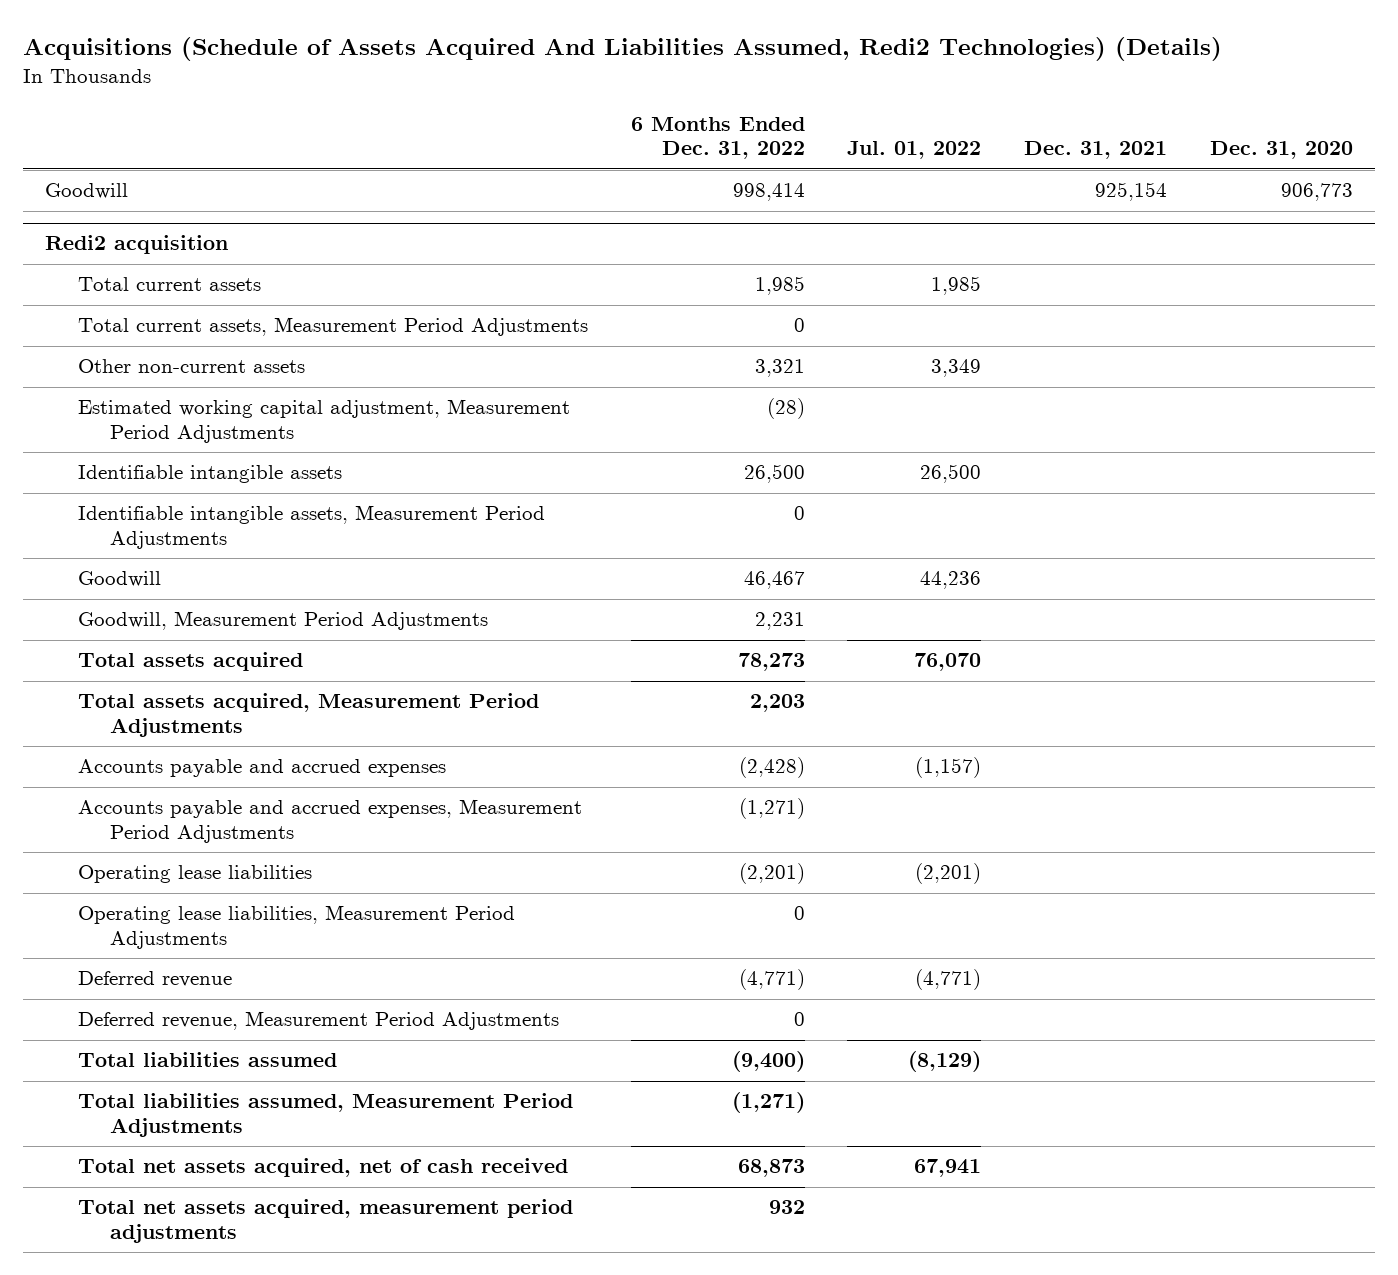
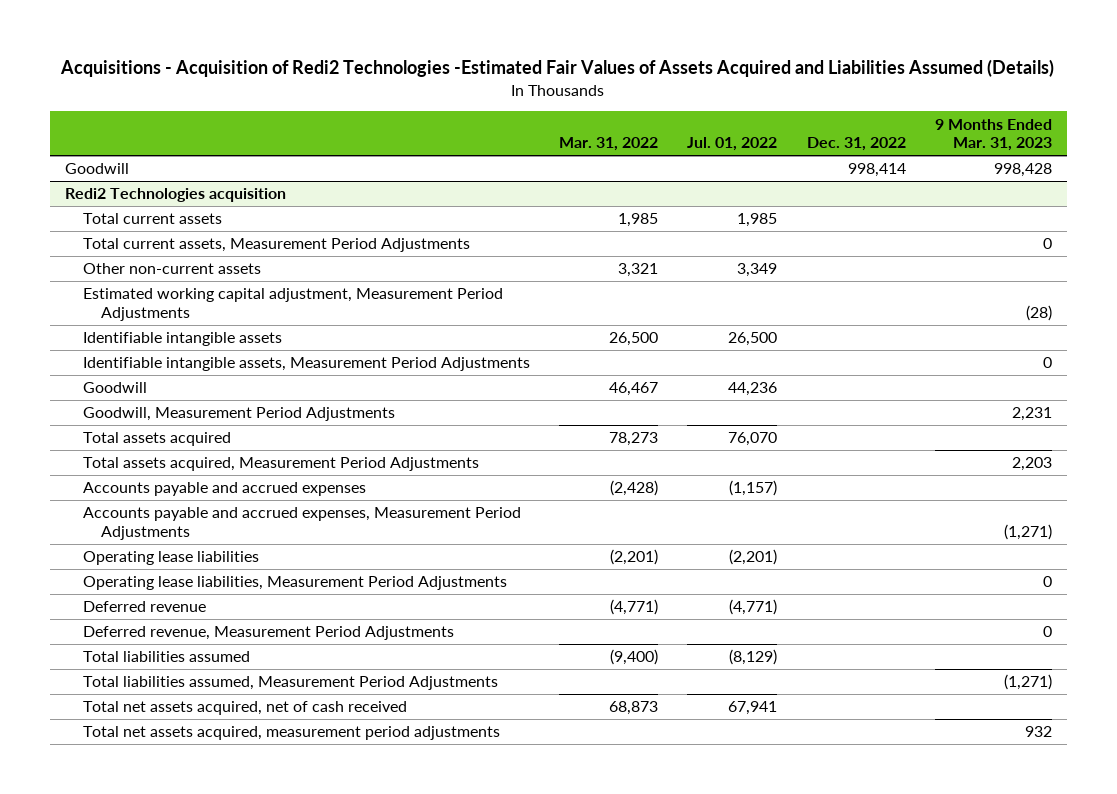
- Acquisitions (Schedule of Assets Acquired And Liabilities Assumed, Redi2 Technologies) (Details)
+ Acquisitions - Acquisition of Redi2 Technologies -Estimated Fair Values of Assets Acquired and Liabilities Assumed (Details)
- | 6 Months Ended Dec. 31, 2022 | Jul. 01, 2022 | Dec. 31, 2021 | Dec. 31, 2020
+ | Mar. 31, 2022 | Jul. 01, 2022 | Dec. 31, 2022 | 9 Months Ended Mar. 31, 2023
- Redi2 acquisition
+ Redi2 Technologies acquisition

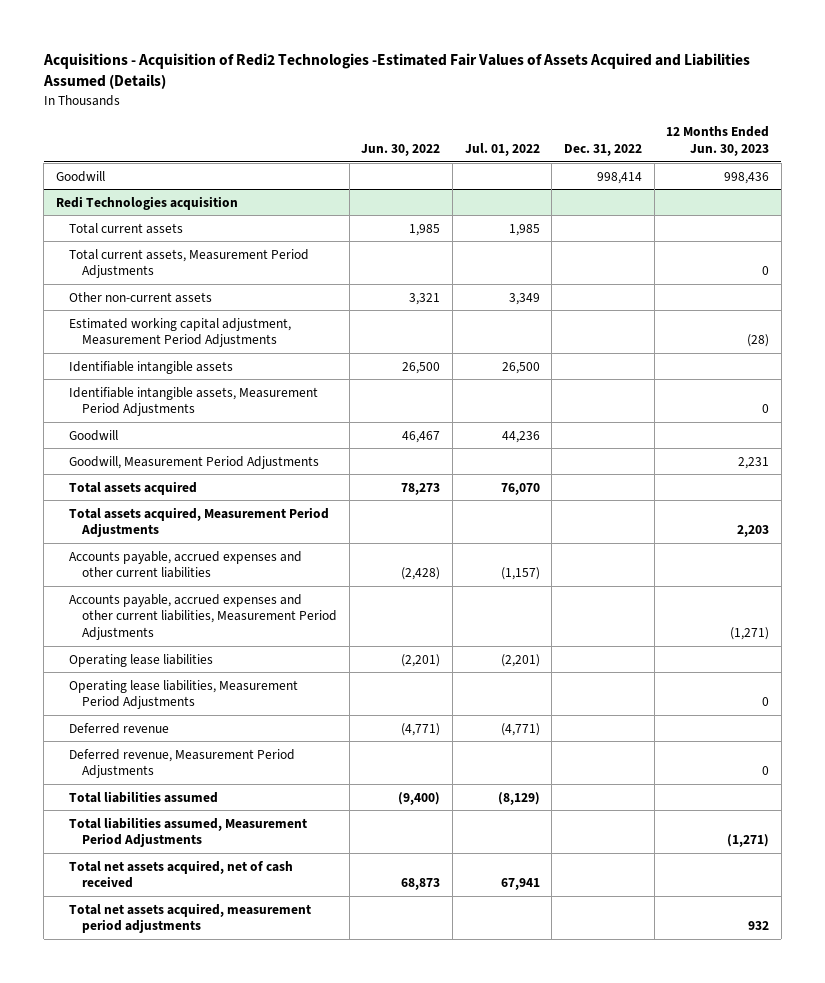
- | Mar. 31, 2022 | Jul. 01, 2022 | Dec. 31, 2022 | 9 Months Ended Mar. 31, 2023
+ | Jun. 30, 2022 | Jul. 01, 2022 | Dec. 31, 2022 | 12 Months Ended Jun. 30, 2023
- Redi2 Technologies acquisition
+ Redi Technologies acquisition
- Accounts payable and accrued expenses | (2,428) | (1,157) | |
- Accounts payable and accrued expenses, Measurement Period Adjustments | | | | (1,271)
+ Accounts payable, accrued expenses and other current liabilities | (2,428) | (1,157) | |
+ Accounts payable, accrued expenses and other current liabilities, Measurement Period Adjustments | | | | (1,271)

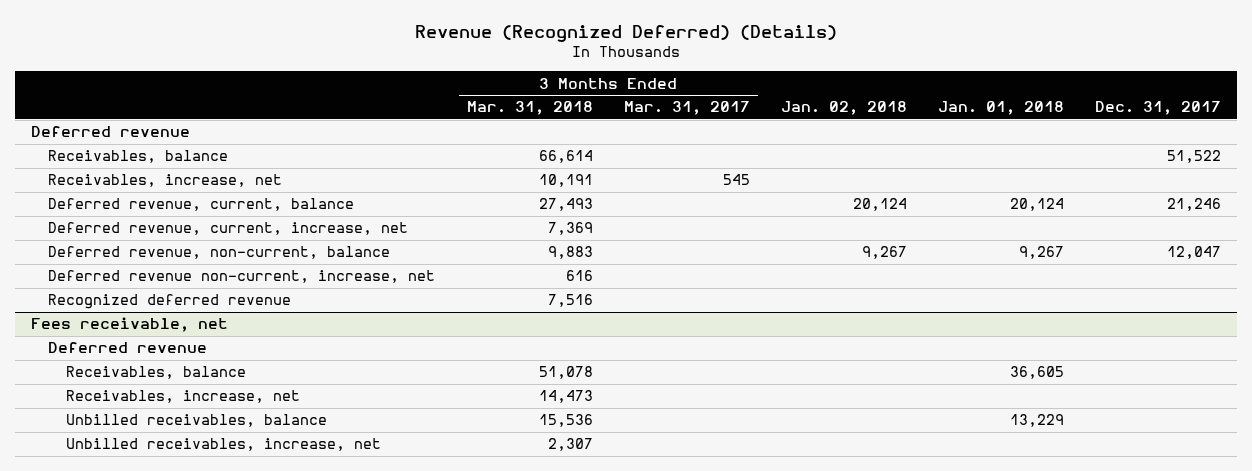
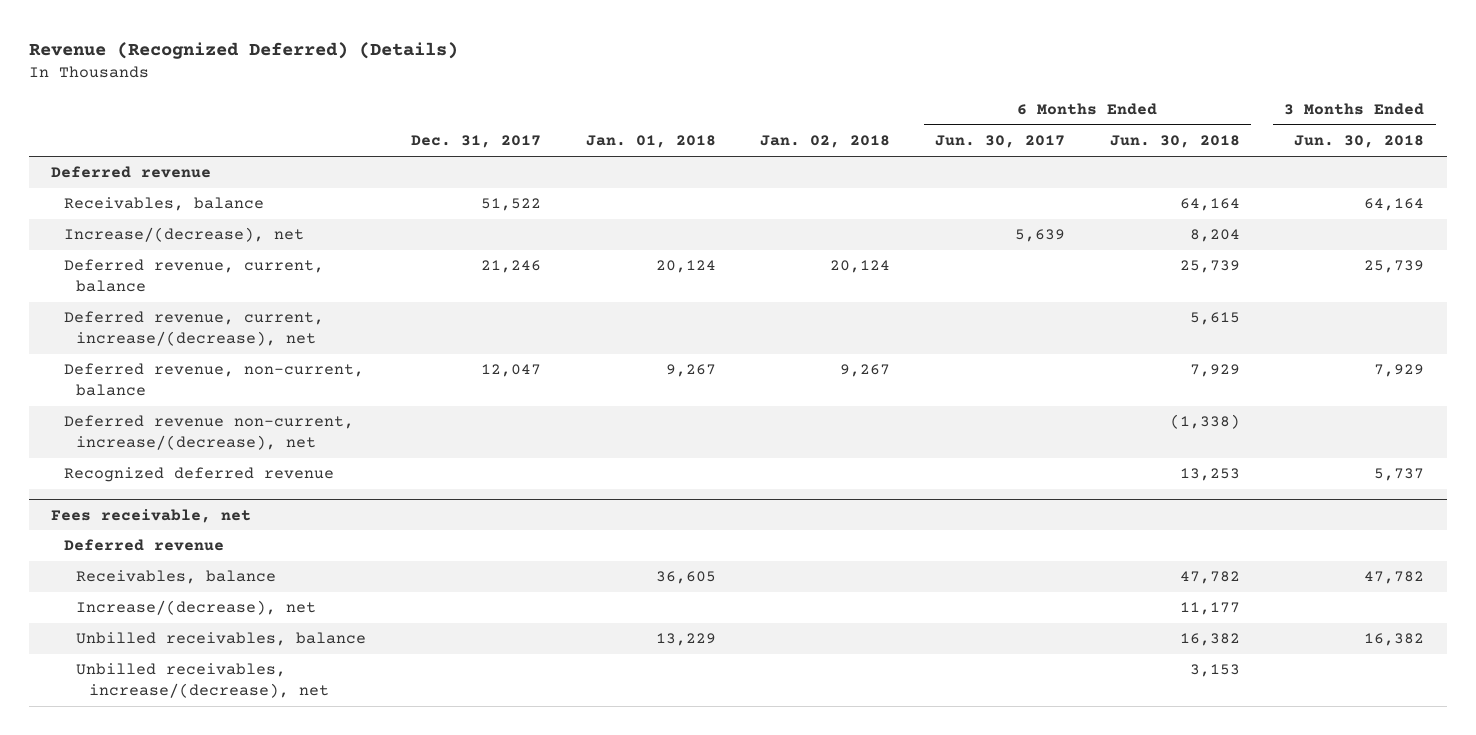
- | 3 Months Ended Mar. 31, 2018 | 3 Months Ended Mar. 31, 2017 | Jan. 02, 2018 | Jan. 01, 2018 | Dec. 31, 2017
+ | Dec. 31, 2017 | Jan. 01, 2018 | Jan. 02, 2018 | 6 Months Ended Jun. 30, 2017 | 6 Months Ended Jun. 30, 2018 | 3 Months Ended Jun. 30, 2018
- Receivables, increase, net | 10,191 | 545 | | |
+ Increase/(decrease), net | | | | 5,639 | 8,204 |
- Deferred revenue, current, increase, net | 7,369 | | | |
+ Deferred revenue, current, increase/(decrease), net | | | | | 5,615 |
- Deferred revenue non-current, increase, net | 616 | | | |
+ Deferred revenue non-current, increase/(decrease), net | | | | | (1,338) |
@ Fees receivable, net
- Receivables, increase, net | 14,473 | | | |
+ Increase/(decrease), net | | | | | 11,177 |
- Unbilled receivables, increase, net | 2,307 | | | |
+ Unbilled receivables, increase/(decrease), net | | | | | 3,153 |

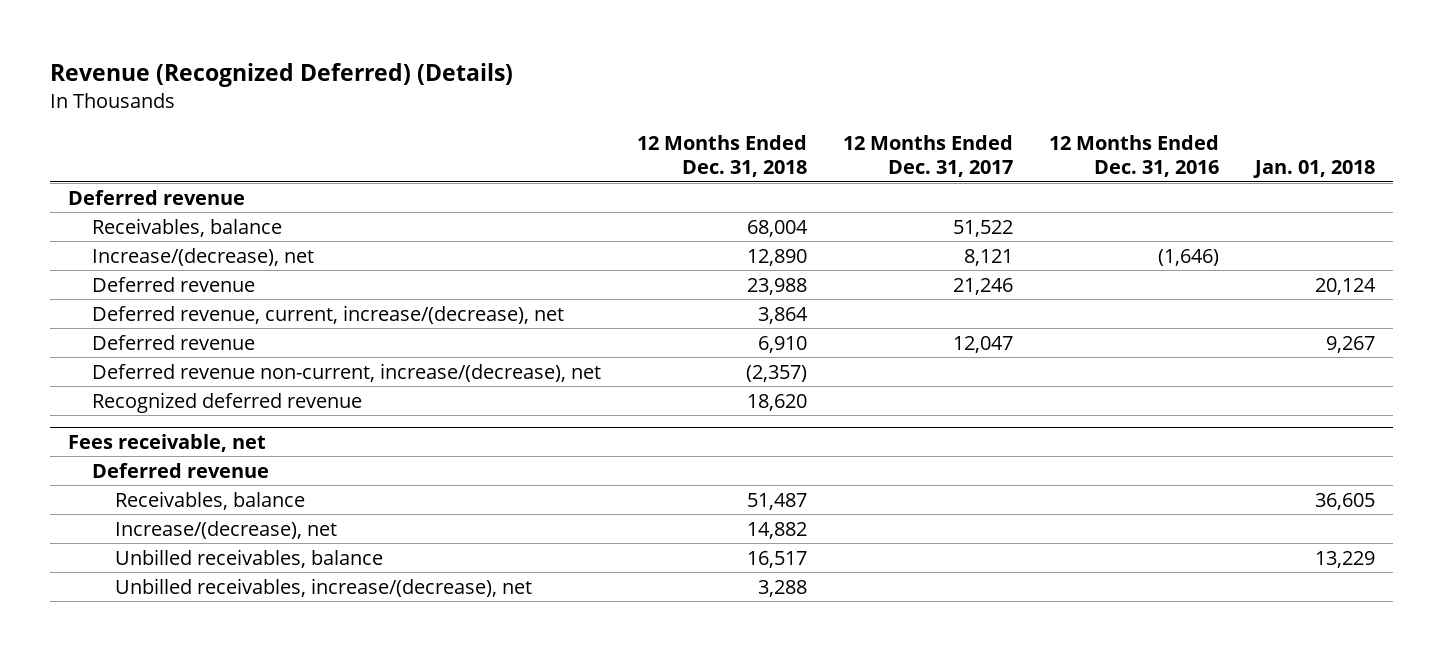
- | Dec. 31, 2017 | Jan. 01, 2018 | Jan. 02, 2018 | 6 Months Ended Jun. 30, 2017 | 6 Months Ended Jun. 30, 2018 | 3 Months Ended Jun. 30, 2018
+ | 12 Months Ended Dec. 31, 2018 | 12 Months Ended Dec. 31, 2017 | 12 Months Ended Dec. 31, 2016 | Jan. 01, 2018
- Deferred revenue, current, balance | 21,246 | 20,124 | 20,124 | | 25,739 | 25,739
+ Deferred revenue | 23,988 | 21,246 | | 20,124
- Deferred revenue, non-current, balance | 12,047 | 9,267 | 9,267 | | 7,929 | 7,929
+ Deferred revenue | 6,910 | 12,047 | | 9,267

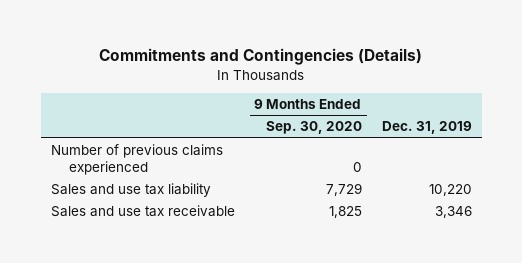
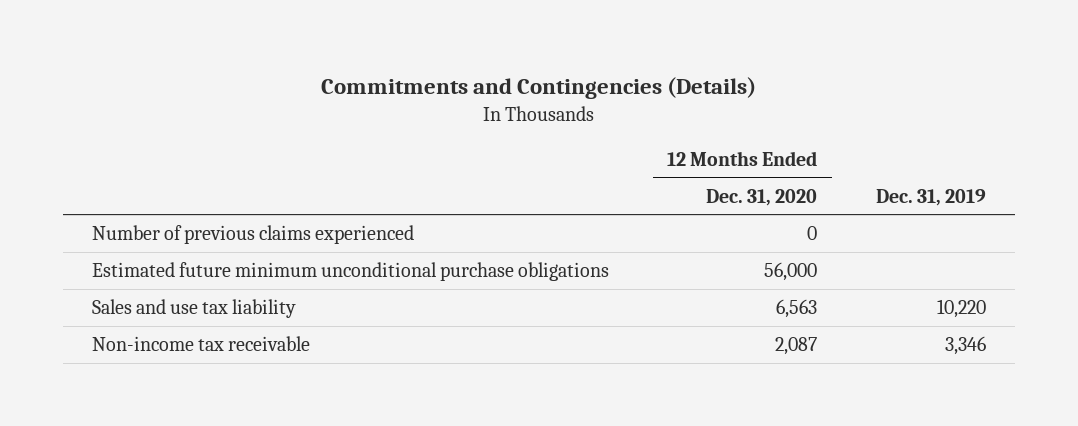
- | 9 Months Ended Sep. 30, 2020 | Dec. 31, 2019
+ | 12 Months Ended Dec. 31, 2020 | Dec. 31, 2019
+ Estimated future minimum unconditional purchase obligations | 56,000 |
- Sales and use tax receivable | 1,825 | 3,346
+ Non-income tax receivable | 2,087 | 3,346

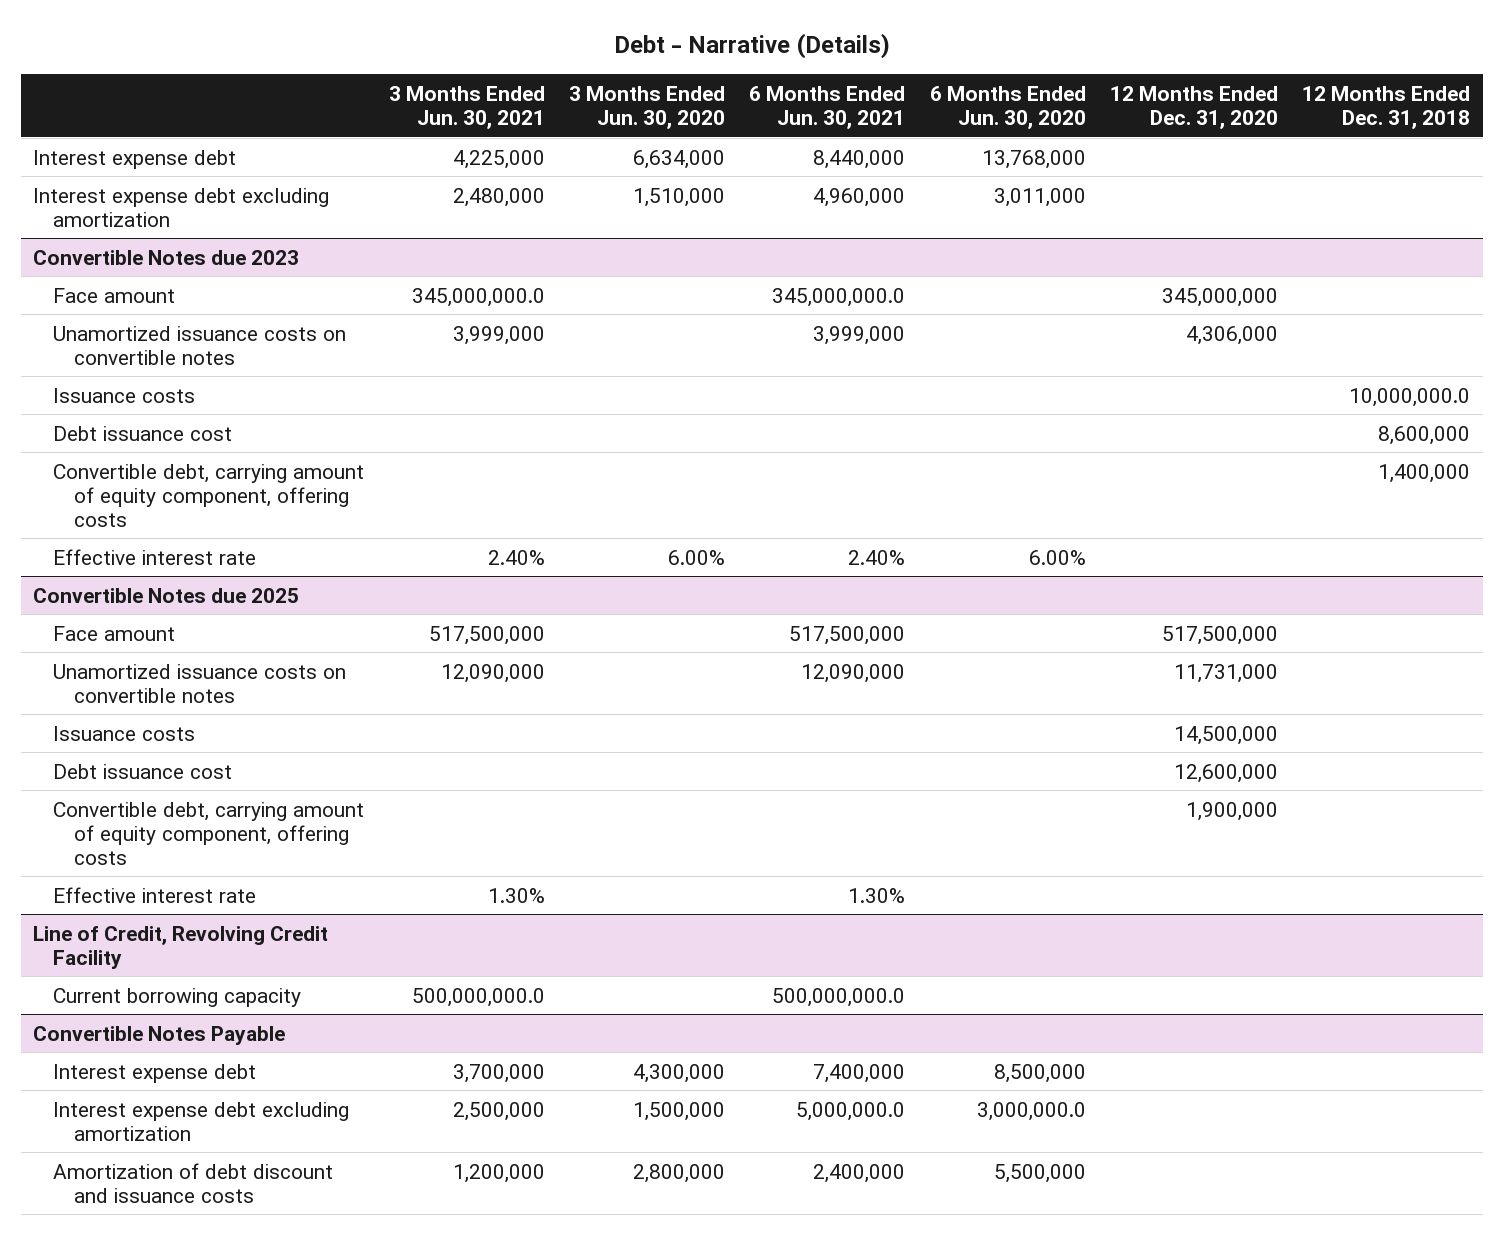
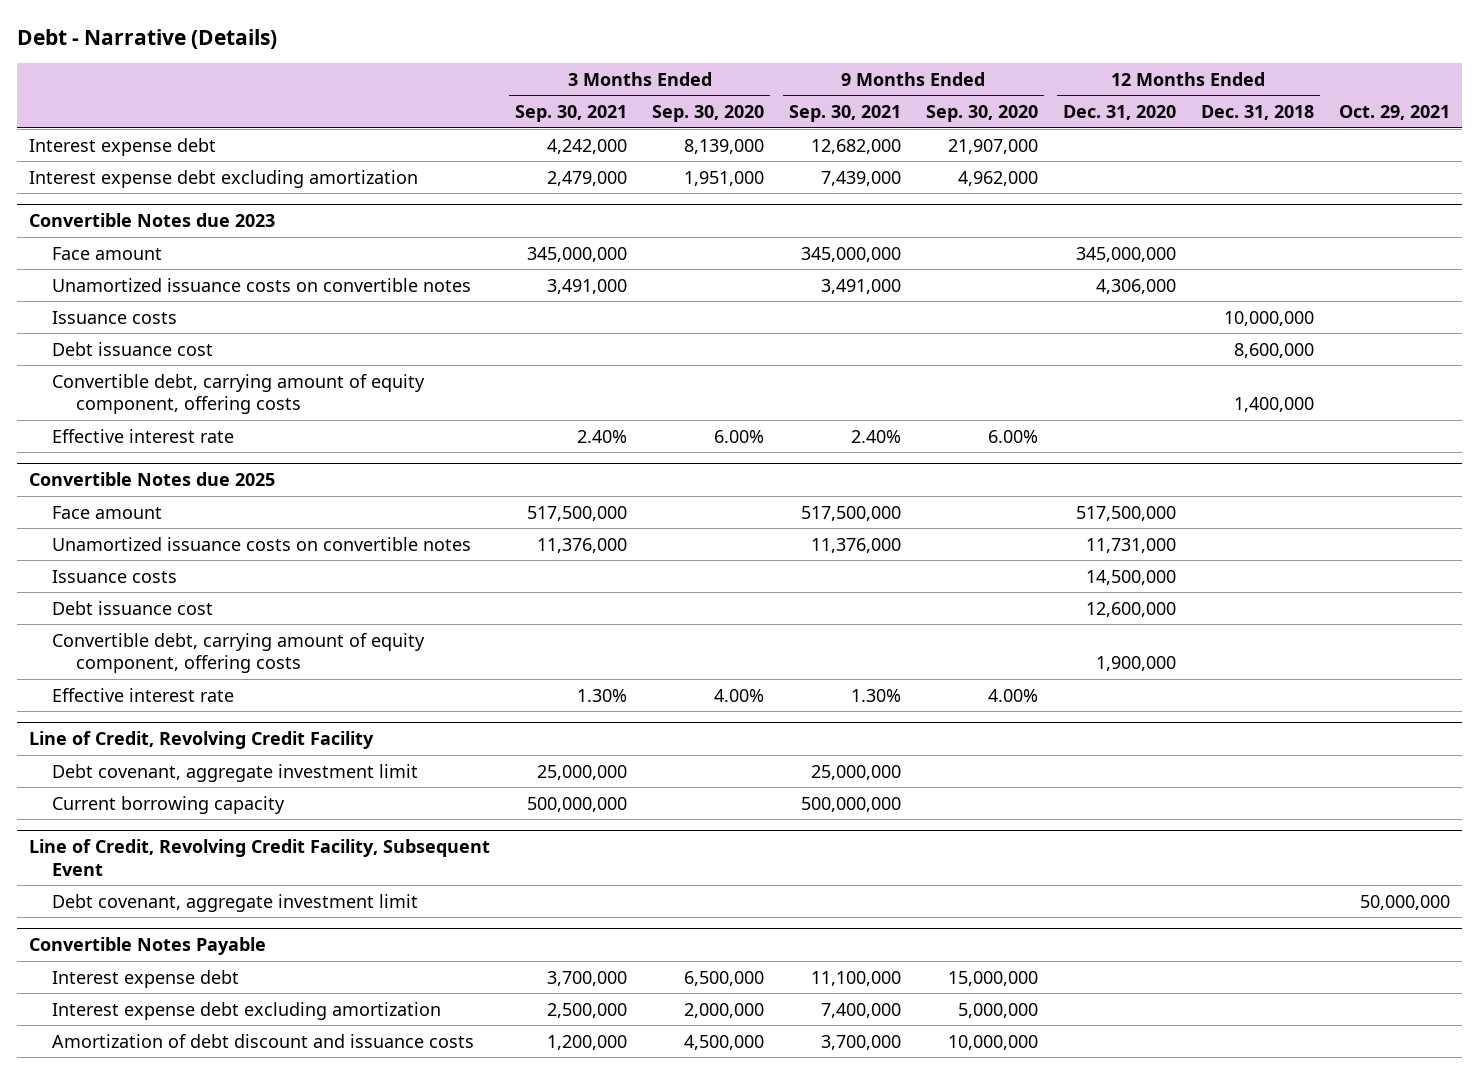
- | 3 Months Ended Jun. 30, 2021 | 3 Months Ended Jun. 30, 2020 | 6 Months Ended Jun. 30, 2021 | 6 Months Ended Jun. 30, 2020 | 12 Months Ended Dec. 31, 2020 | 12 Months Ended Dec. 31, 2018
+ | 3 Months Ended Sep. 30, 2021 | 3 Months Ended Sep. 30, 2020 | 9 Months Ended Sep. 30, 2021 | 9 Months Ended Sep. 30, 2020 | 12 Months Ended Dec. 31, 2020 | 12 Months Ended Dec. 31, 2018 | Oct. 29, 2021
@ Convertible Notes due 2023
- Issuance costs | | | | | | 10,000,000.0
+ Issuance costs | | | | | | 10,000,000 |
@ Line of Credit, Revolving Credit Facility
+ Debt covenant, aggregate investment limit | 25,000,000 | | 25,000,000 | | | |
+ Line of Credit, Revolving Credit Facility, Subsequent Event
+ Debt covenant, aggregate investment limit | | | | | | | 50,000,000

